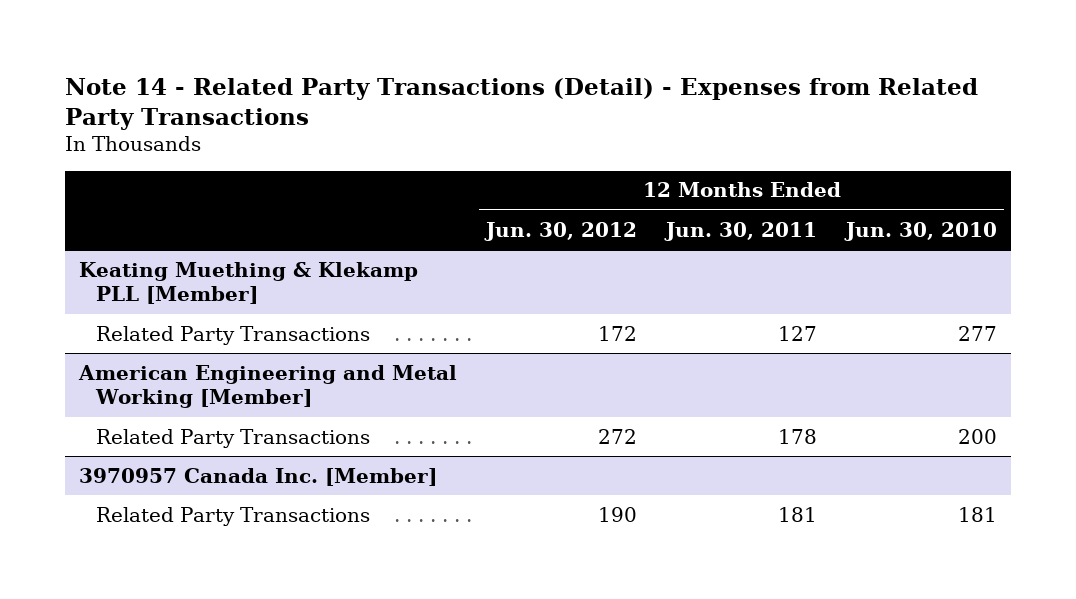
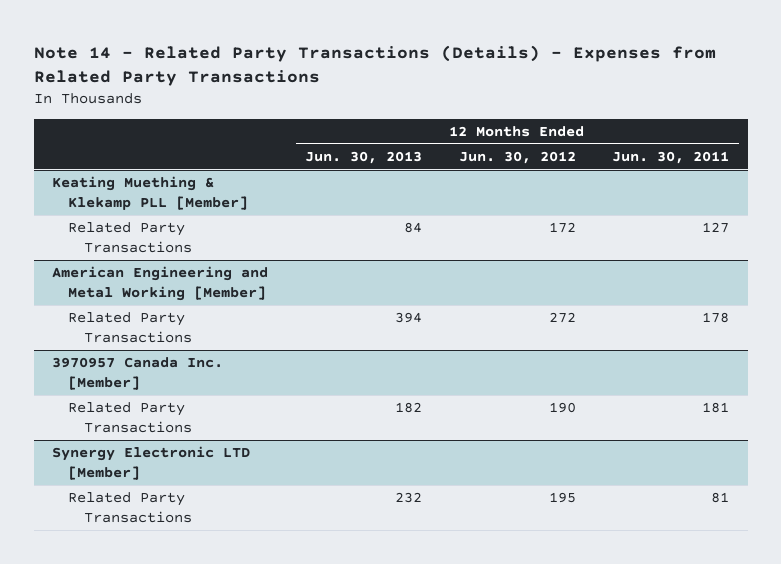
- Note 14 - Related Party Transactions (Detail) - Expenses from Related Party Transactions
+ Note 14 - Related Party Transactions (Details) - Expenses from Related Party Transactions
- | 12 Months Ended Jun. 30, 2012 | 12 Months Ended Jun. 30, 2011 | 12 Months Ended Jun. 30, 2010
+ | 12 Months Ended Jun. 30, 2013 | 12 Months Ended Jun. 30, 2012 | 12 Months Ended Jun. 30, 2011
+ Synergy Electronic LTD [Member]
+ Related Party Transactions | 232 | 195 | 81

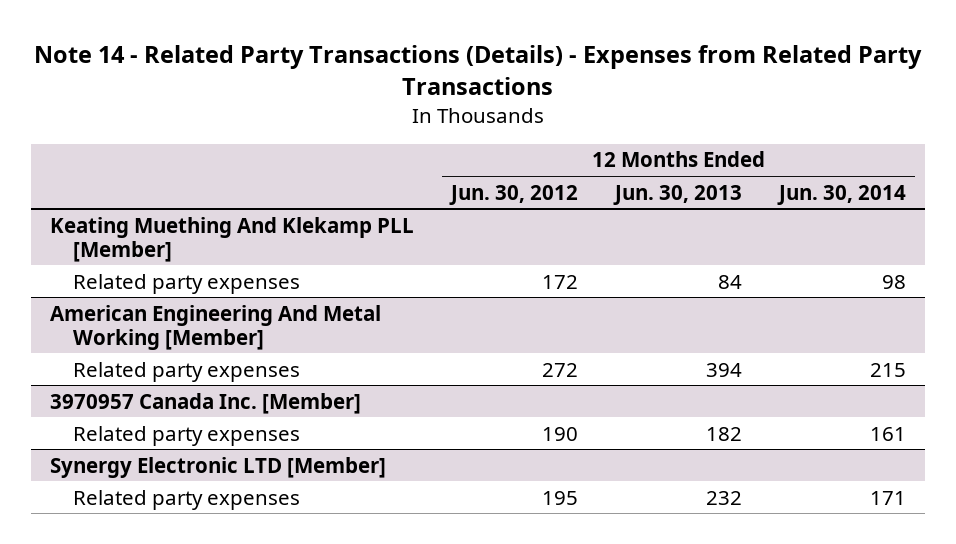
- | 12 Months Ended Jun. 30, 2013 | 12 Months Ended Jun. 30, 2012 | 12 Months Ended Jun. 30, 2011
+ | 12 Months Ended Jun. 30, 2012 | 12 Months Ended Jun. 30, 2013 | 12 Months Ended Jun. 30, 2014
- Keating Muething & Klekamp PLL [Member]
- Related Party Transactions | 84 | 172 | 127
- American Engineering and Metal Working [Member]
- Related Party Transactions | 394 | 272 | 178
+ Keating Muething And Klekamp PLL [Member]
+ Related party expenses | 172 | 84 | 98
+ American Engineering And Metal Working [Member]
+ Related party expenses | 272 | 394 | 215
@ 3970957 Canada Inc. [Member]
- Related Party Transactions | 182 | 190 | 181
+ Related party expenses | 190 | 182 | 161
@ Synergy Electronic LTD [Member]
- Related Party Transactions | 232 | 195 | 81
+ Related party expenses | 195 | 232 | 171

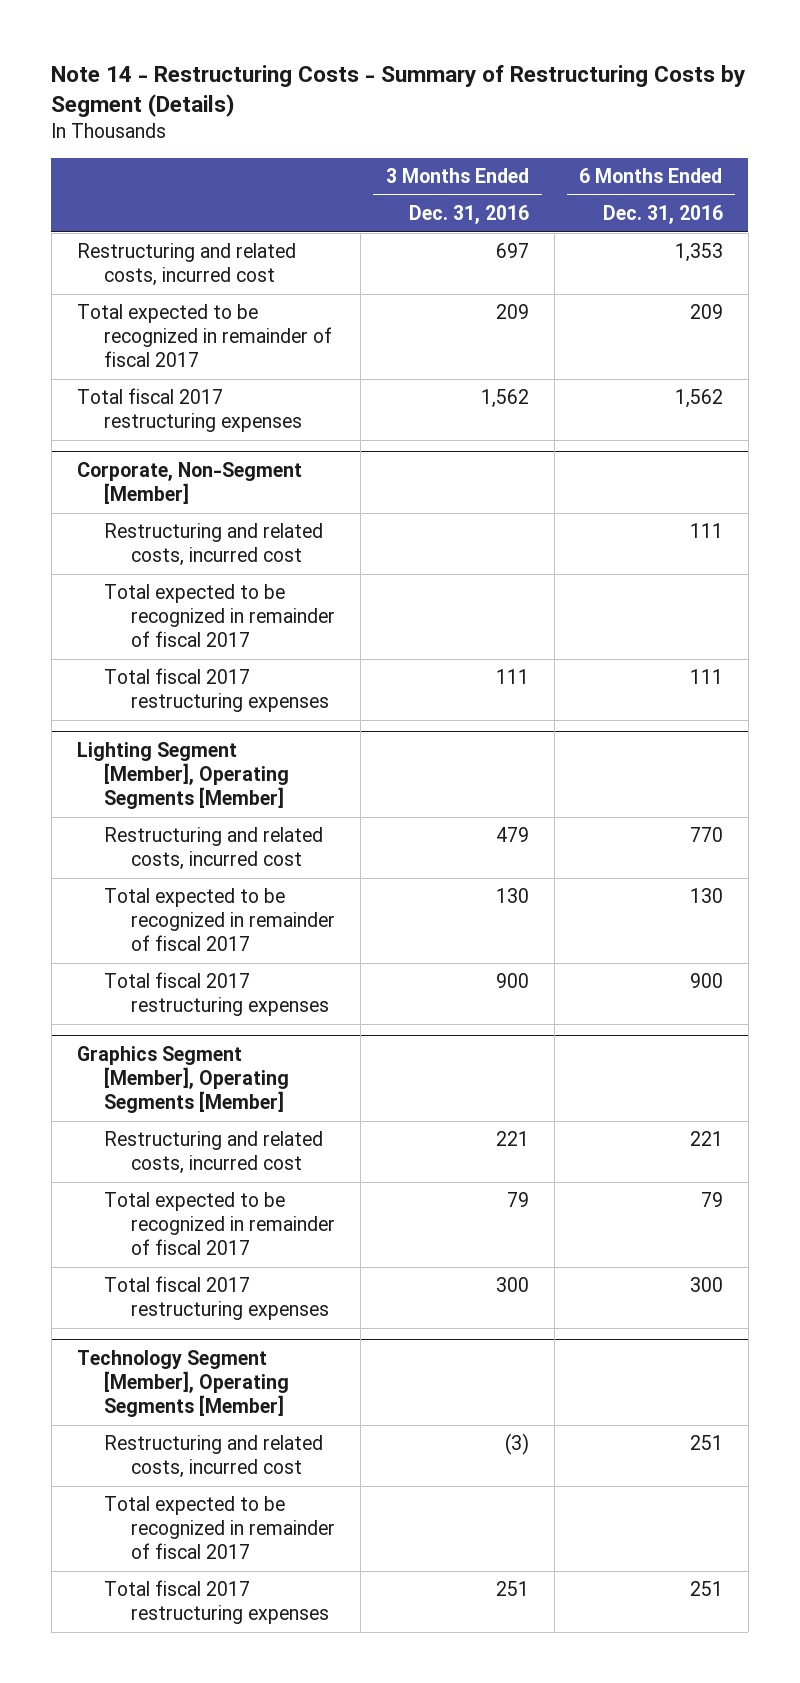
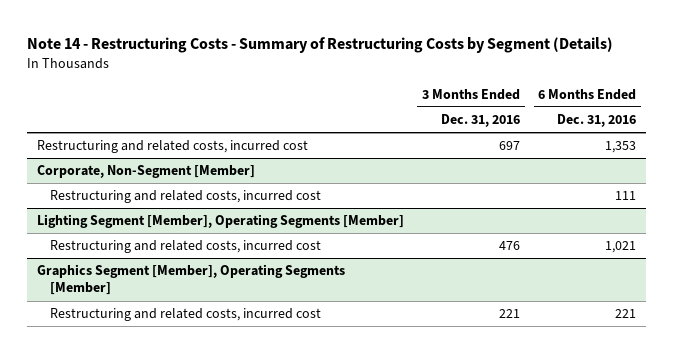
- Total expected to be recognized in remainder of fiscal 2017 | 209 | 209
- Total fiscal 2017 restructuring expenses | 1,562 | 1,562
@ Corporate, Non-Segment [Member]
- Total expected to be recognized in remainder of fiscal 2017
- Total fiscal 2017 restructuring expenses | 111 | 111
@ Lighting Segment [Member], Operating Segments [Member]
- Restructuring and related costs, incurred cost | 479 | 770
- Total expected to be recognized in remainder of fiscal 2017 | 130 | 130
- Total fiscal 2017 restructuring expenses | 900 | 900
+ Restructuring and related costs, incurred cost | 476 | 1,021
@ Graphics Segment [Member], Operating Segments [Member]
- Total expected to be recognized in remainder of fiscal 2017 | 79 | 79
- Total fiscal 2017 restructuring expenses | 300 | 300
- Technology Segment [Member], Operating Segments [Member]
- Restructuring and related costs, incurred cost | (3) | 251
- Total expected to be recognized in remainder of fiscal 2017
- Total fiscal 2017 restructuring expenses | 251 | 251

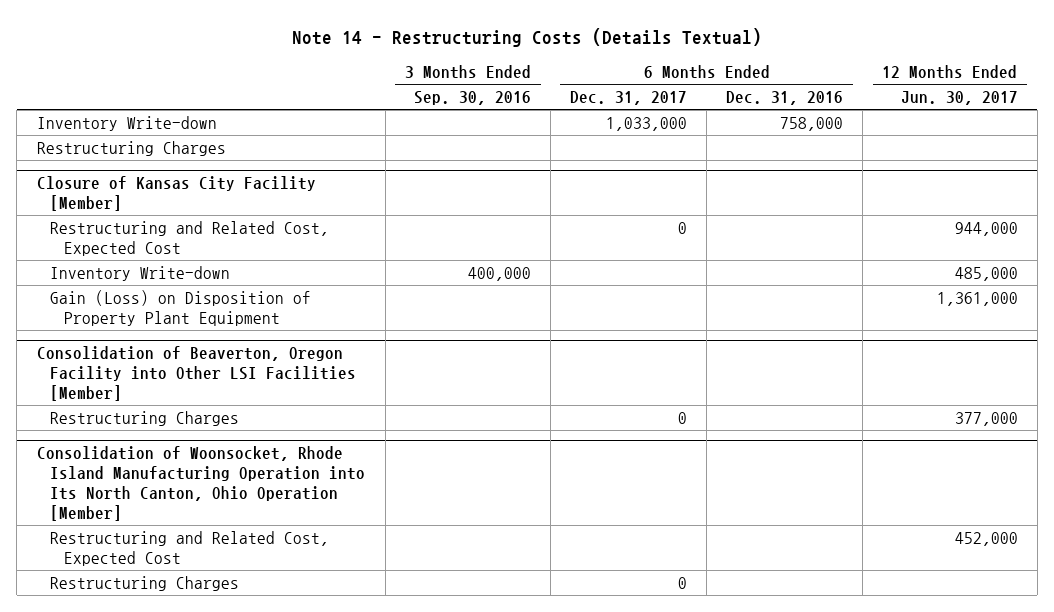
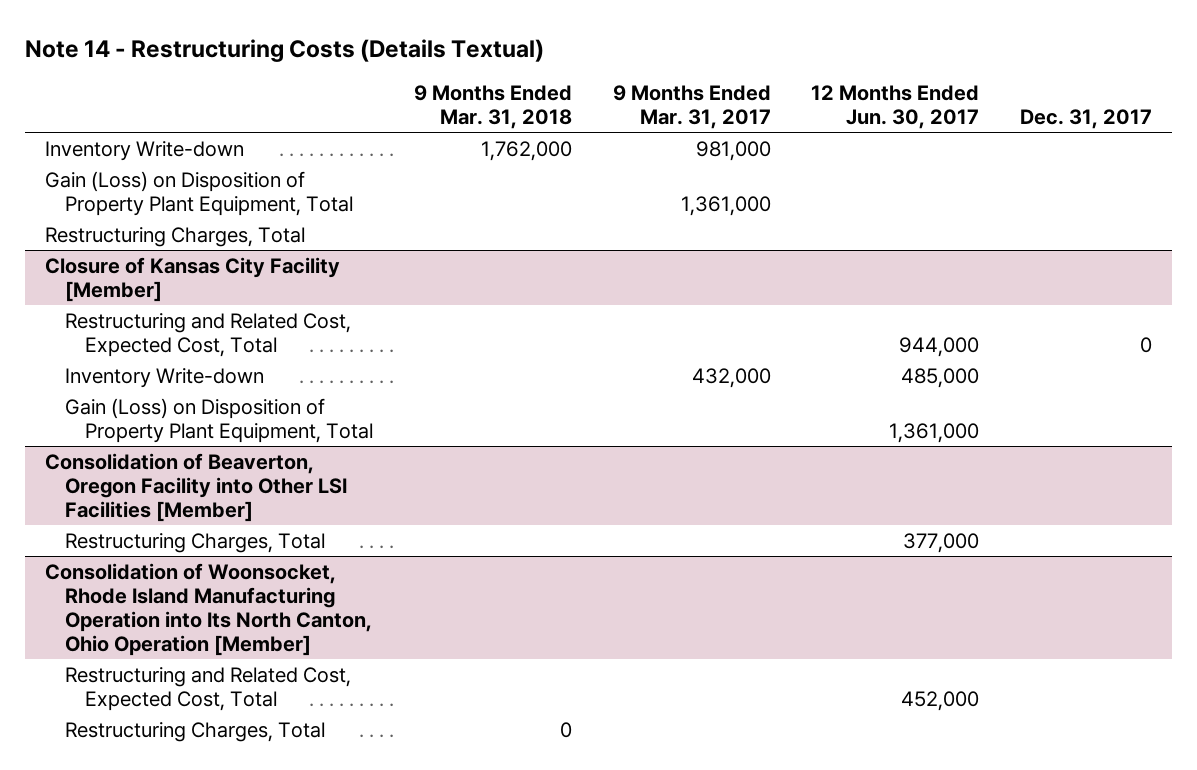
- | 3 Months Ended Sep. 30, 2016 | 6 Months Ended Dec. 31, 2017 | 6 Months Ended Dec. 31, 2016 | 12 Months Ended Jun. 30, 2017
+ | 9 Months Ended Mar. 31, 2018 | 9 Months Ended Mar. 31, 2017 | 12 Months Ended Jun. 30, 2017 | Dec. 31, 2017
- Restructuring Charges
+ Gain (Loss) on Disposition of Property Plant Equipment, Total | | 1,361,000 | |
+ Restructuring Charges, Total
@ Closure of Kansas City Facility [Member]
- Restructuring and Related Cost, Expected Cost | | 0 | | 944,000
+ Restructuring and Related Cost, Expected Cost, Total | | | 944,000 | 0
- Gain (Loss) on Disposition of Property Plant Equipment | | | | 1,361,000
+ Gain (Loss) on Disposition of Property Plant Equipment, Total | | | 1,361,000 |
@ Consolidation of Beaverton, Oregon Facility into Other LSI Facilities [Member]
- Restructuring Charges | | 0 | | 377,000
+ Restructuring Charges, Total | | | 377,000 |
@ Consolidation of Woonsocket, Rhode Island Manufacturing Operation into Its North Canton, Ohio Operation [Member]
- Restructuring and Related Cost, Expected Cost | | | | 452,000
- Restructuring Charges | | 0 | |
+ Restructuring and Related Cost, Expected Cost, Total | | | 452,000 |
+ Restructuring Charges, Total | 0 | | |

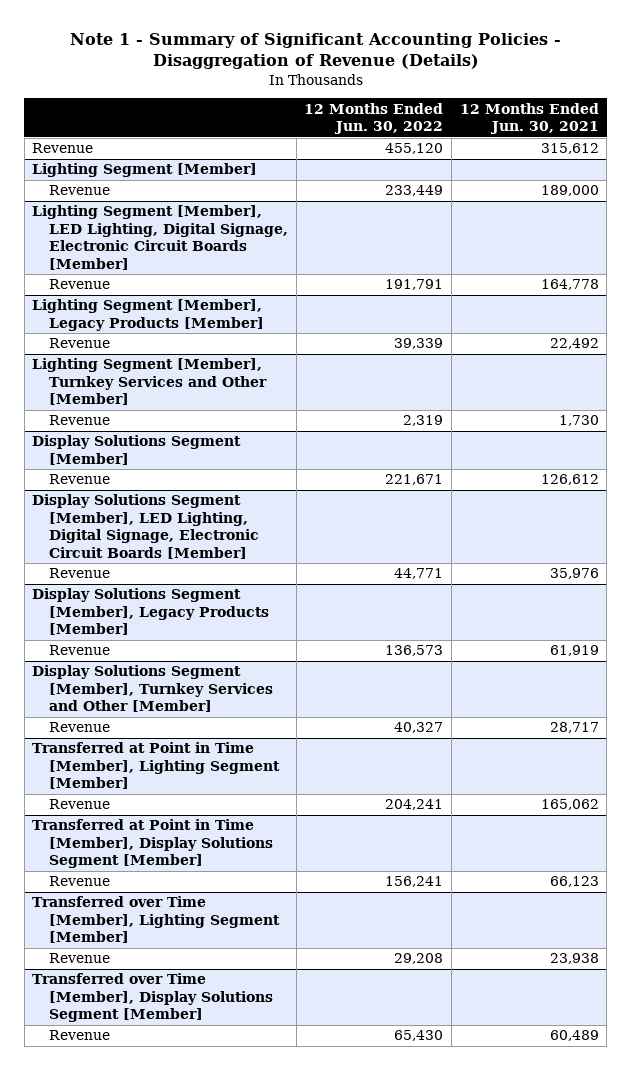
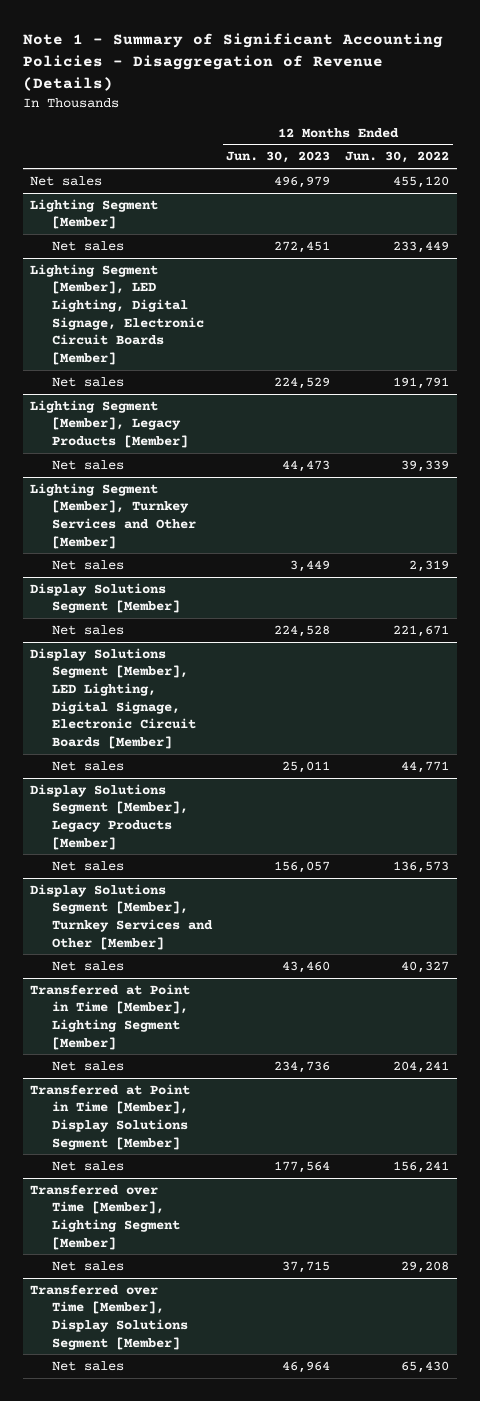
- | 12 Months Ended Jun. 30, 2022 | 12 Months Ended Jun. 30, 2021
+ | 12 Months Ended Jun. 30, 2023 | 12 Months Ended Jun. 30, 2022
- Revenue | 455,120 | 315,612
+ Net sales | 496,979 | 455,120
@ Lighting Segment [Member]
- Revenue | 233,449 | 189,000
+ Net sales | 272,451 | 233,449
@ Lighting Segment [Member], LED Lighting, Digital Signage, Electronic Circuit Boards [Member]
- Revenue | 191,791 | 164,778
+ Net sales | 224,529 | 191,791
@ Lighting Segment [Member], Legacy Products [Member]
- Revenue | 39,339 | 22,492
+ Net sales | 44,473 | 39,339
@ Lighting Segment [Member], Turnkey Services and Other [Member]
- Revenue | 2,319 | 1,730
+ Net sales | 3,449 | 2,319
@ Display Solutions Segment [Member]
- Revenue | 221,671 | 126,612
+ Net sales | 224,528 | 221,671
@ Display Solutions Segment [Member], LED Lighting, Digital Signage, Electronic Circuit Boards [Member]
- Revenue | 44,771 | 35,976
+ Net sales | 25,011 | 44,771
@ Display Solutions Segment [Member], Legacy Products [Member]
- Revenue | 136,573 | 61,919
+ Net sales | 156,057 | 136,573
@ Display Solutions Segment [Member], Turnkey Services and Other [Member]
- Revenue | 40,327 | 28,717
+ Net sales | 43,460 | 40,327
@ Transferred at Point in Time [Member], Lighting Segment [Member]
- Revenue | 204,241 | 165,062
+ Net sales | 234,736 | 204,241
@ Transferred at Point in Time [Member], Display Solutions Segment [Member]
- Revenue | 156,241 | 66,123
+ Net sales | 177,564 | 156,241
@ Transferred over Time [Member], Lighting Segment [Member]
- Revenue | 29,208 | 23,938
+ Net sales | 37,715 | 29,208
@ Transferred over Time [Member], Display Solutions Segment [Member]
- Revenue | 65,430 | 60,489
+ Net sales | 46,964 | 65,430

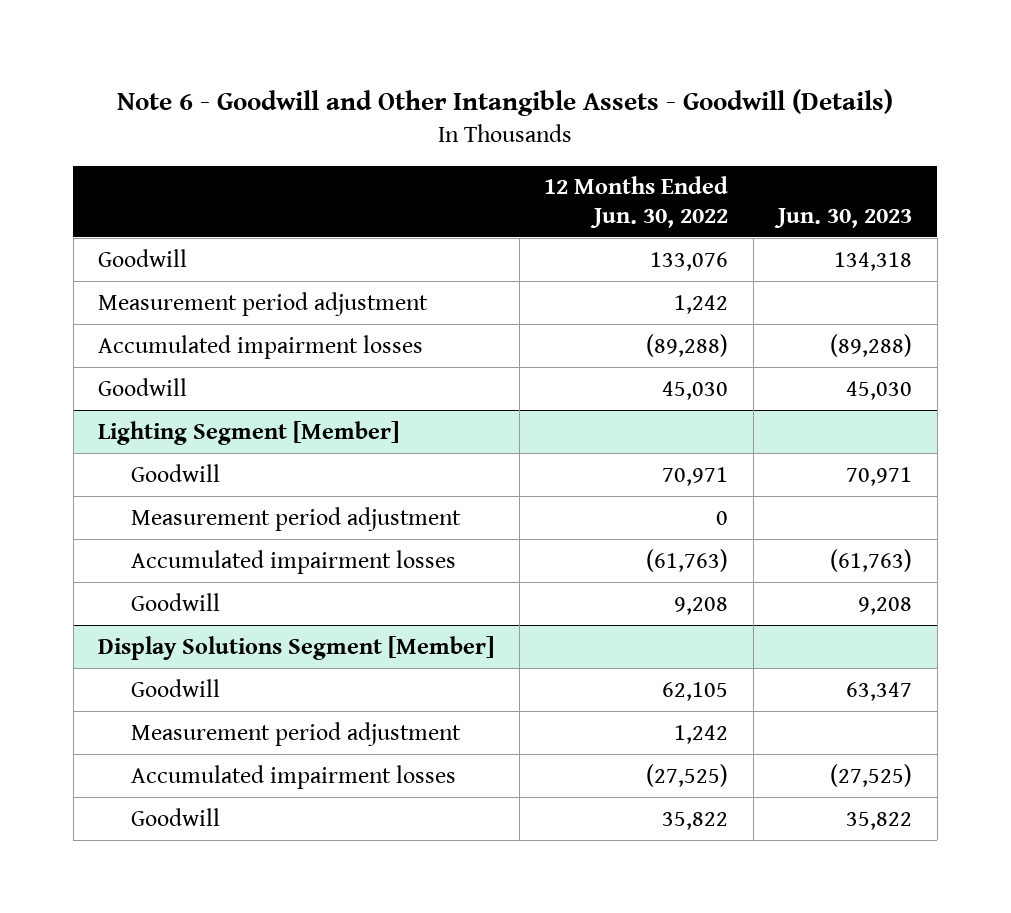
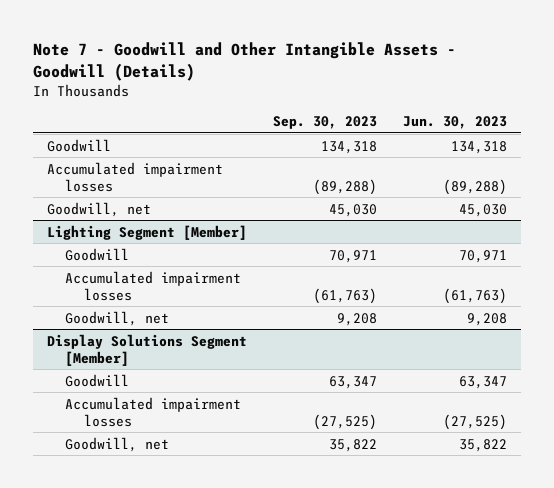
- Note 6 - Goodwill and Other Intangible Assets - Goodwill (Details)
+ Note 7 - Goodwill and Other Intangible Assets - Goodwill (Details)
- | 12 Months Ended Jun. 30, 2022 | Jun. 30, 2023
+ | Sep. 30, 2023 | Jun. 30, 2023
- Measurement period adjustment | 1,242 |
- Goodwill | 45,030 | 45,030
+ Goodwill, net | 45,030 | 45,030
@ Lighting Segment [Member]
- Measurement period adjustment | 0 |
- Goodwill | 9,208 | 9,208
+ Goodwill, net | 9,208 | 9,208
@ Display Solutions Segment [Member]
- Measurement period adjustment | 1,242 |
- Goodwill | 35,822 | 35,822
+ Goodwill, net | 35,822 | 35,822

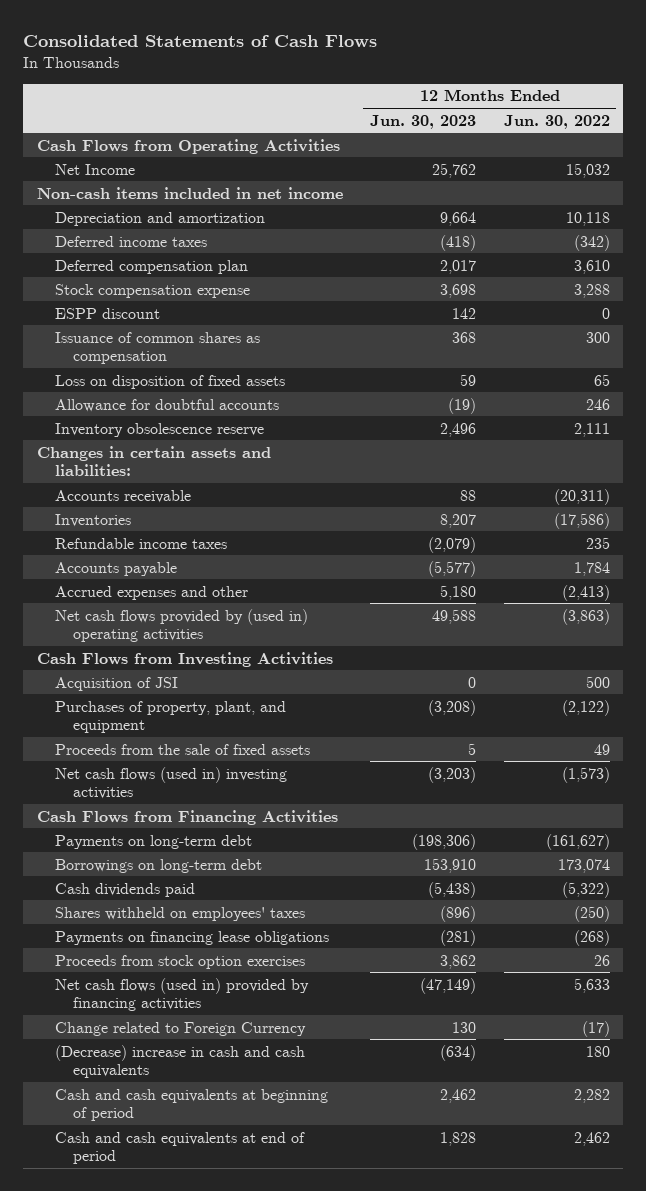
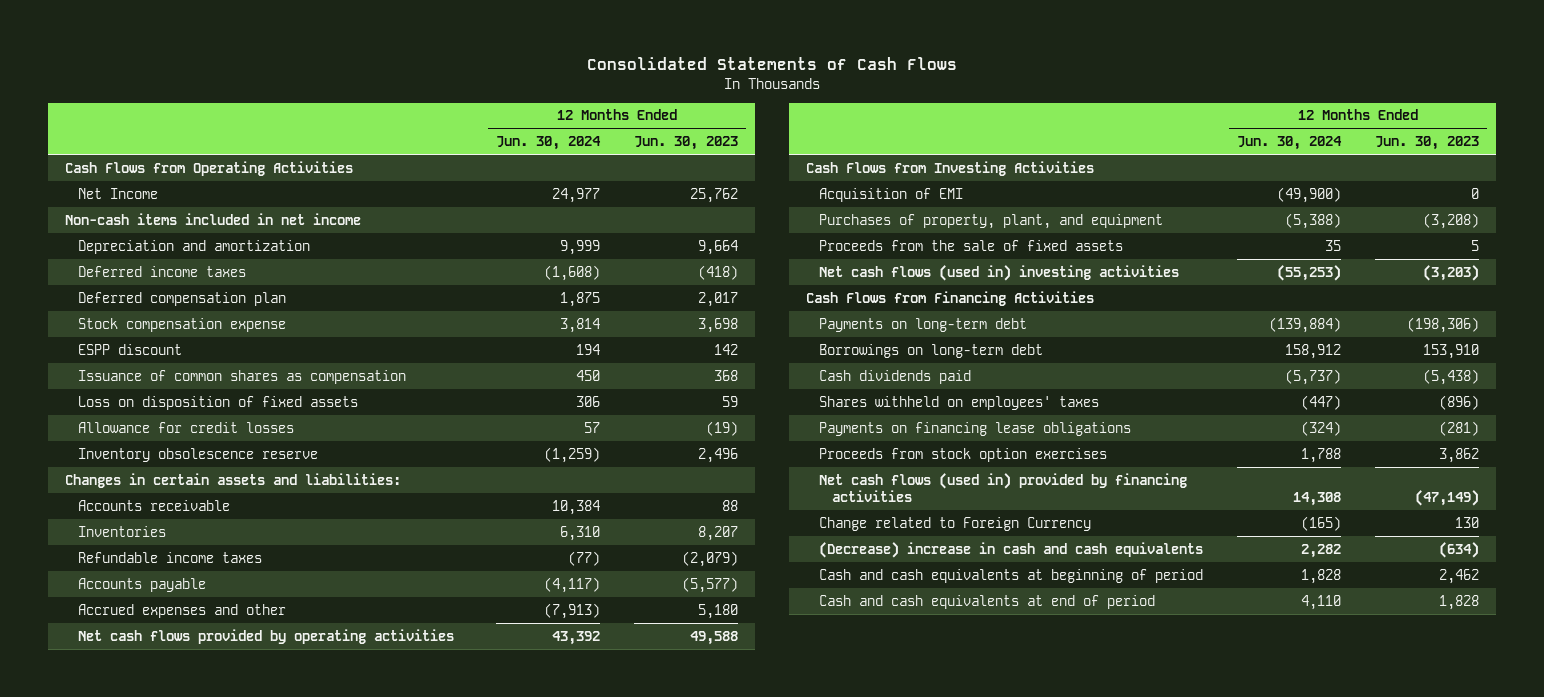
- | 12 Months Ended Jun. 30, 2023 | 12 Months Ended Jun. 30, 2022
+ | 12 Months Ended Jun. 30, 2024 | 12 Months Ended Jun. 30, 2023
- Allowance for doubtful accounts | (19) | 246
+ Allowance for credit losses | 57 | (19)
- Net cash flows provided by (used in) operating activities | 49,588 | (3,863)
+ Net cash flows provided by operating activities | 43,392 | 49,588
- Acquisition of JSI | 0 | 500
+ Acquisition of EMI | (49,900) | 0

